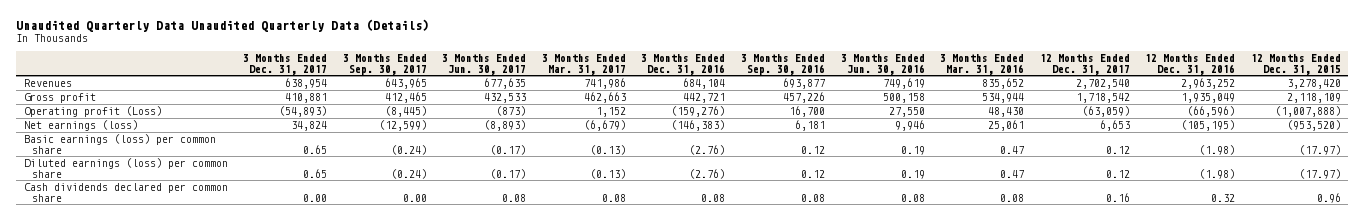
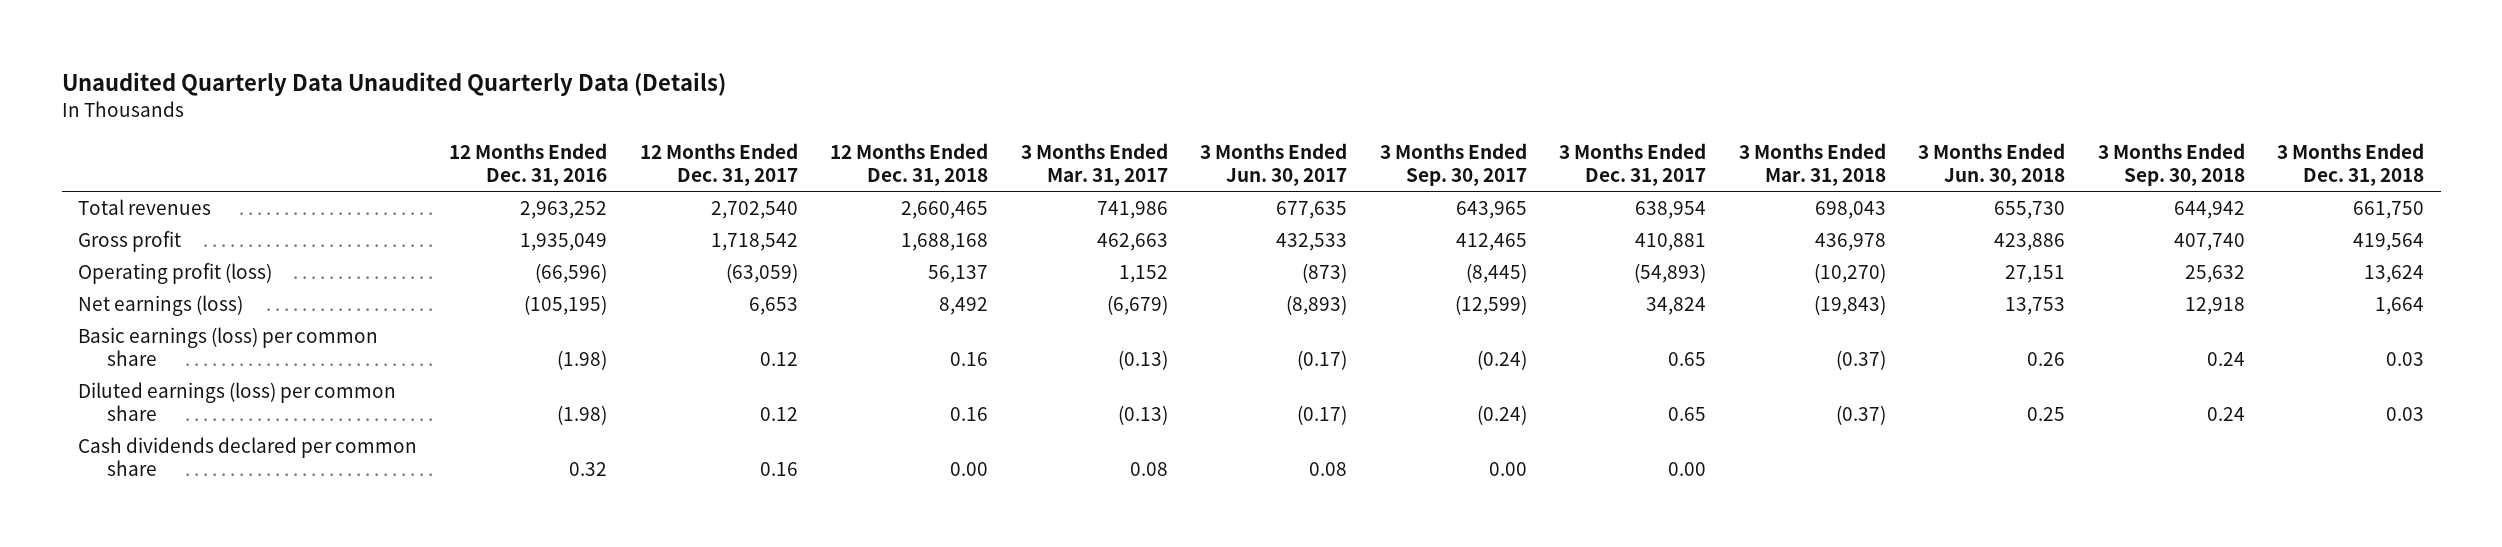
- | 3 Months Ended Dec. 31, 2017 | 3 Months Ended Sep. 30, 2017 | 3 Months Ended Jun. 30, 2017 | 3 Months Ended Mar. 31, 2017 | 3 Months Ended Dec. 31, 2016 | 3 Months Ended Sep. 30, 2016 | 3 Months Ended Jun. 30, 2016 | 3 Months Ended Mar. 31, 2016 | 12 Months Ended Dec. 31, 2017 | 12 Months Ended Dec. 31, 2016 | 12 Months Ended Dec. 31, 2015
+ | 12 Months Ended Dec. 31, 2016 | 12 Months Ended Dec. 31, 2017 | 12 Months Ended Dec. 31, 2018 | 3 Months Ended Mar. 31, 2017 | 3 Months Ended Jun. 30, 2017 | 3 Months Ended Sep. 30, 2017 | 3 Months Ended Dec. 31, 2017 | 3 Months Ended Mar. 31, 2018 | 3 Months Ended Jun. 30, 2018 | 3 Months Ended Sep. 30, 2018 | 3 Months Ended Dec. 31, 2018
- Revenues | 638,954 | 643,965 | 677,635 | 741,986 | 684,104 | 693,877 | 749,619 | 835,652 | 2,702,540 | 2,963,252 | 3,278,420
+ Total revenues | 2,963,252 | 2,702,540 | 2,660,465 | 741,986 | 677,635 | 643,965 | 638,954 | 698,043 | 655,730 | 644,942 | 661,750
- Operating profit (Loss) | (54,893) | (8,445) | (873) | 1,152 | (159,276) | 16,700 | 27,550 | 48,430 | (63,059) | (66,596) | (1,007,888)
+ Operating profit (loss) | (66,596) | (63,059) | 56,137 | 1,152 | (873) | (8,445) | (54,893) | (10,270) | 27,151 | 25,632 | 13,624

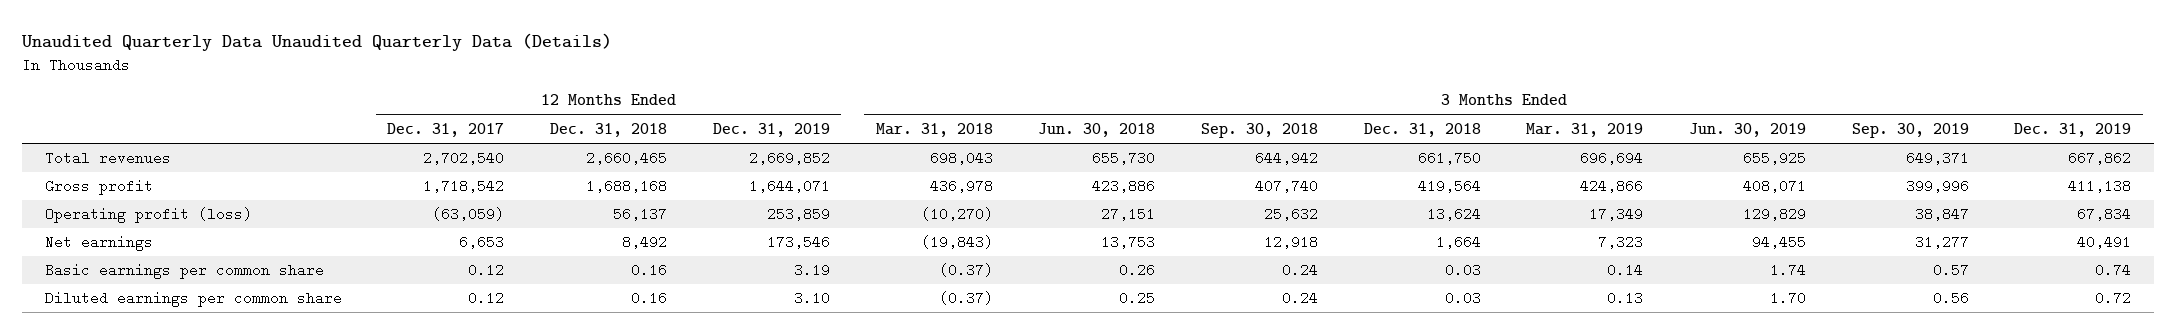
- | 12 Months Ended Dec. 31, 2016 | 12 Months Ended Dec. 31, 2017 | 12 Months Ended Dec. 31, 2018 | 3 Months Ended Mar. 31, 2017 | 3 Months Ended Jun. 30, 2017 | 3 Months Ended Sep. 30, 2017 | 3 Months Ended Dec. 31, 2017 | 3 Months Ended Mar. 31, 2018 | 3 Months Ended Jun. 30, 2018 | 3 Months Ended Sep. 30, 2018 | 3 Months Ended Dec. 31, 2018
+ | 12 Months Ended Dec. 31, 2017 | 12 Months Ended Dec. 31, 2018 | 12 Months Ended Dec. 31, 2019 | 3 Months Ended Mar. 31, 2018 | 3 Months Ended Jun. 30, 2018 | 3 Months Ended Sep. 30, 2018 | 3 Months Ended Dec. 31, 2018 | 3 Months Ended Mar. 31, 2019 | 3 Months Ended Jun. 30, 2019 | 3 Months Ended Sep. 30, 2019 | 3 Months Ended Dec. 31, 2019
- Net earnings (loss) | (105,195) | 6,653 | 8,492 | (6,679) | (8,893) | (12,599) | 34,824 | (19,843) | 13,753 | 12,918 | 1,664
- Basic earnings (loss) per common share | (1.98) | 0.12 | 0.16 | (0.13) | (0.17) | (0.24) | 0.65 | (0.37) | 0.26 | 0.24 | 0.03
- Diluted earnings (loss) per common share | (1.98) | 0.12 | 0.16 | (0.13) | (0.17) | (0.24) | 0.65 | (0.37) | 0.25 | 0.24 | 0.03
- Cash dividends declared per common share | 0.32 | 0.16 | 0.00 | 0.08 | 0.08 | 0.00 | 0.00 | | | |
+ Net earnings | 6,653 | 8,492 | 173,546 | (19,843) | 13,753 | 12,918 | 1,664 | 7,323 | 94,455 | 31,277 | 40,491
+ Basic earnings per common share | 0.12 | 0.16 | 3.19 | (0.37) | 0.26 | 0.24 | 0.03 | 0.14 | 1.74 | 0.57 | 0.74
+ Diluted earnings per common share | 0.12 | 0.16 | 3.10 | (0.37) | 0.25 | 0.24 | 0.03 | 0.13 | 1.70 | 0.56 | 0.72

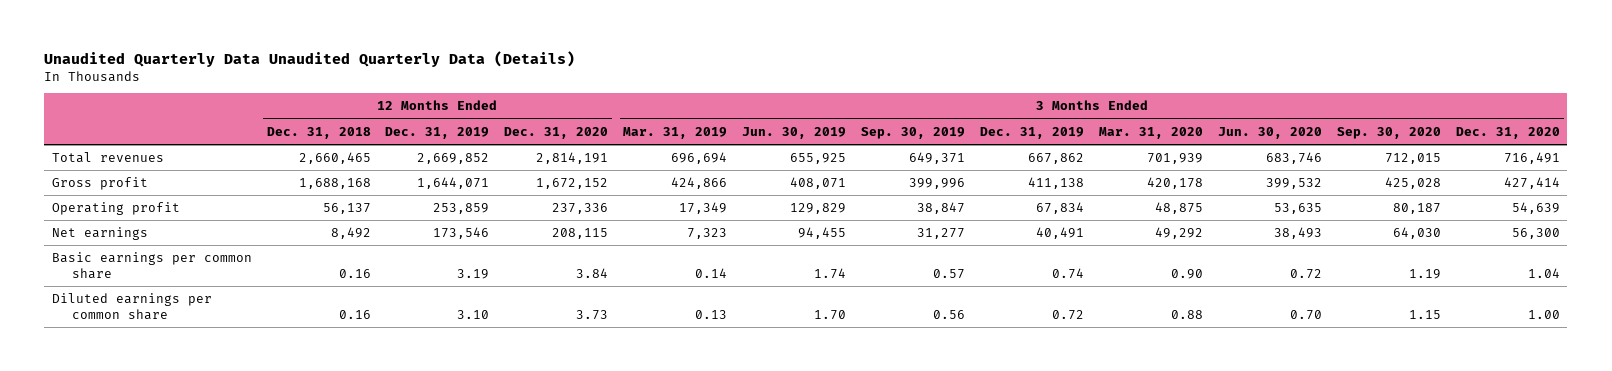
- | 12 Months Ended Dec. 31, 2017 | 12 Months Ended Dec. 31, 2018 | 12 Months Ended Dec. 31, 2019 | 3 Months Ended Mar. 31, 2018 | 3 Months Ended Jun. 30, 2018 | 3 Months Ended Sep. 30, 2018 | 3 Months Ended Dec. 31, 2018 | 3 Months Ended Mar. 31, 2019 | 3 Months Ended Jun. 30, 2019 | 3 Months Ended Sep. 30, 2019 | 3 Months Ended Dec. 31, 2019
+ | 12 Months Ended Dec. 31, 2018 | 12 Months Ended Dec. 31, 2019 | 12 Months Ended Dec. 31, 2020 | 3 Months Ended Mar. 31, 2019 | 3 Months Ended Jun. 30, 2019 | 3 Months Ended Sep. 30, 2019 | 3 Months Ended Dec. 31, 2019 | 3 Months Ended Mar. 31, 2020 | 3 Months Ended Jun. 30, 2020 | 3 Months Ended Sep. 30, 2020 | 3 Months Ended Dec. 31, 2020
- Operating profit (loss) | (63,059) | 56,137 | 253,859 | (10,270) | 27,151 | 25,632 | 13,624 | 17,349 | 129,829 | 38,847 | 67,834
+ Operating profit | 56,137 | 253,859 | 237,336 | 17,349 | 129,829 | 38,847 | 67,834 | 48,875 | 53,635 | 80,187 | 54,639

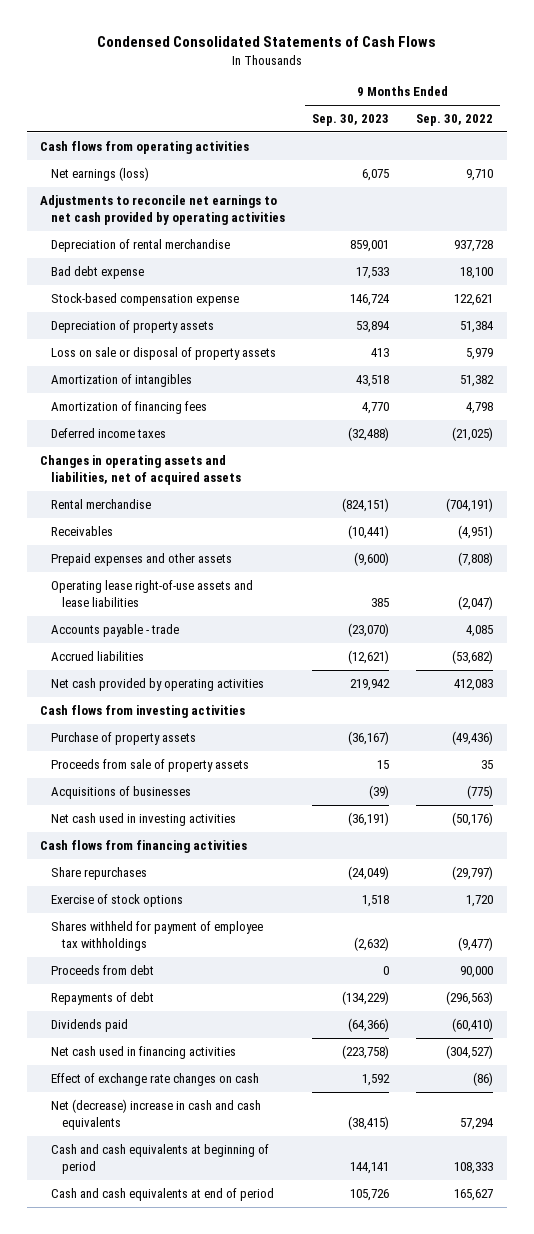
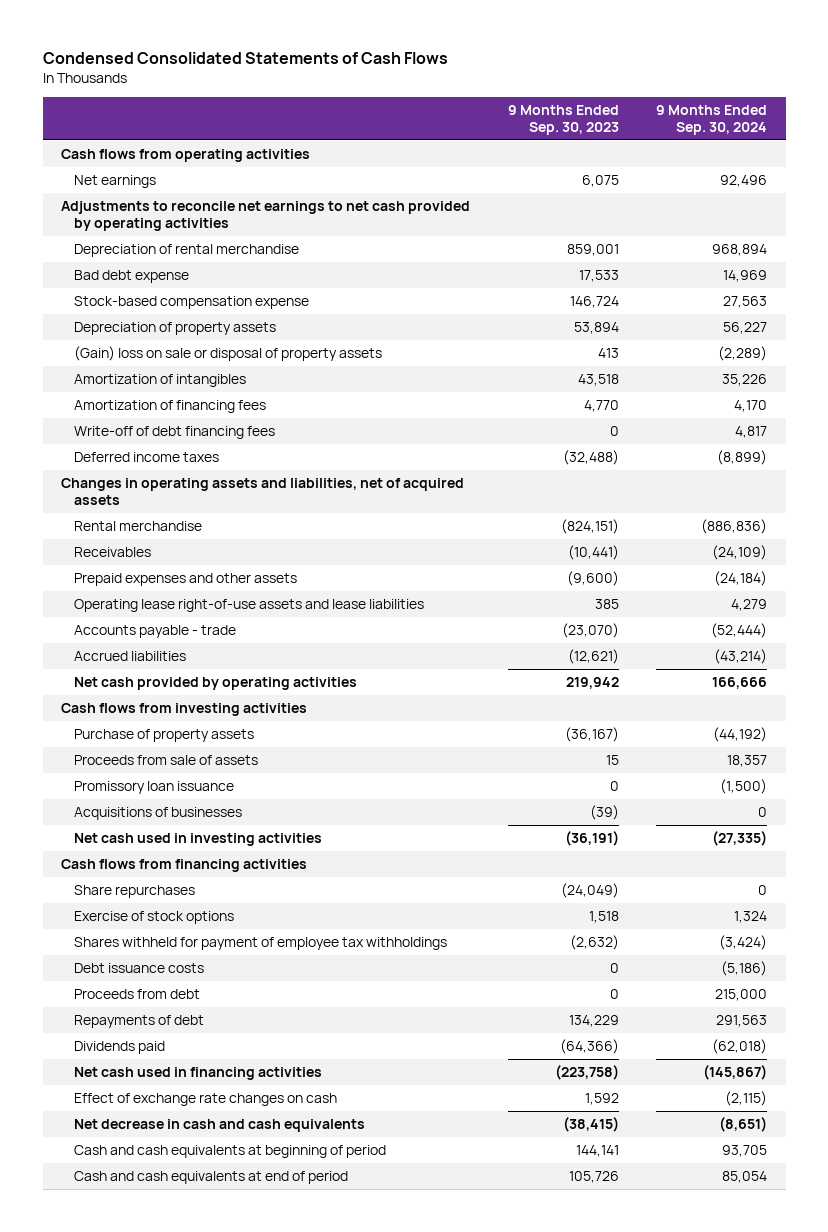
- | 9 Months Ended Sep. 30, 2023 | 9 Months Ended Sep. 30, 2022
+ | 9 Months Ended Sep. 30, 2023 | 9 Months Ended Sep. 30, 2024
- Net earnings (loss) | 6,075 | 9,710
+ Net earnings | 6,075 | 92,496
- Loss on sale or disposal of property assets | 413 | 5,979
+ (Gain) loss on sale or disposal of property assets | 413 | (2,289)
+ Write-off of debt financing fees | 0 | 4,817
- Proceeds from sale of property assets | 15 | 35
+ Proceeds from sale of assets | 15 | 18,357
+ Promissory loan issuance | 0 | (1,500)
+ Debt issuance costs | 0 | (5,186)
- Repayments of debt | (134,229) | (296,563)
+ Repayments of debt | 134,229 | 291,563
- Net (decrease) increase in cash and cash equivalents | (38,415) | 57,294
+ Net decrease in cash and cash equivalents | (38,415) | (8,651)

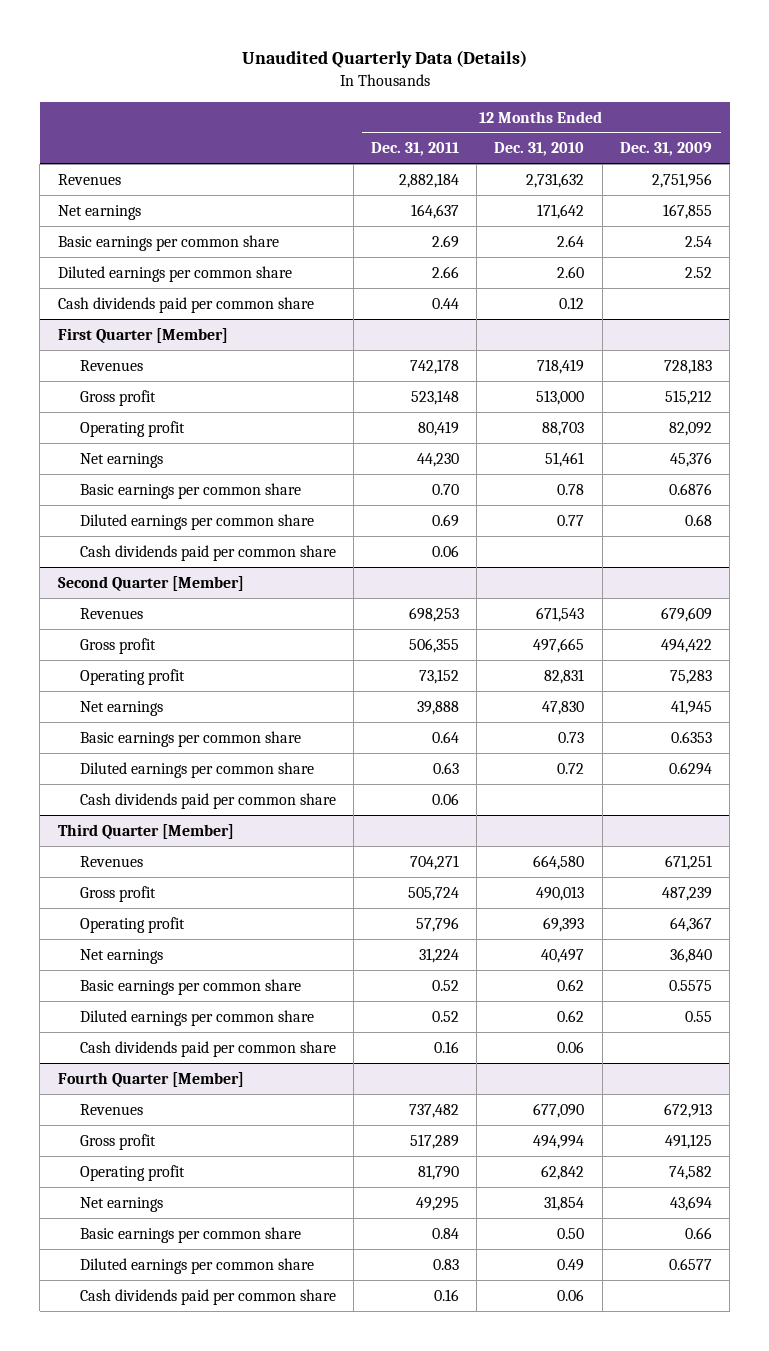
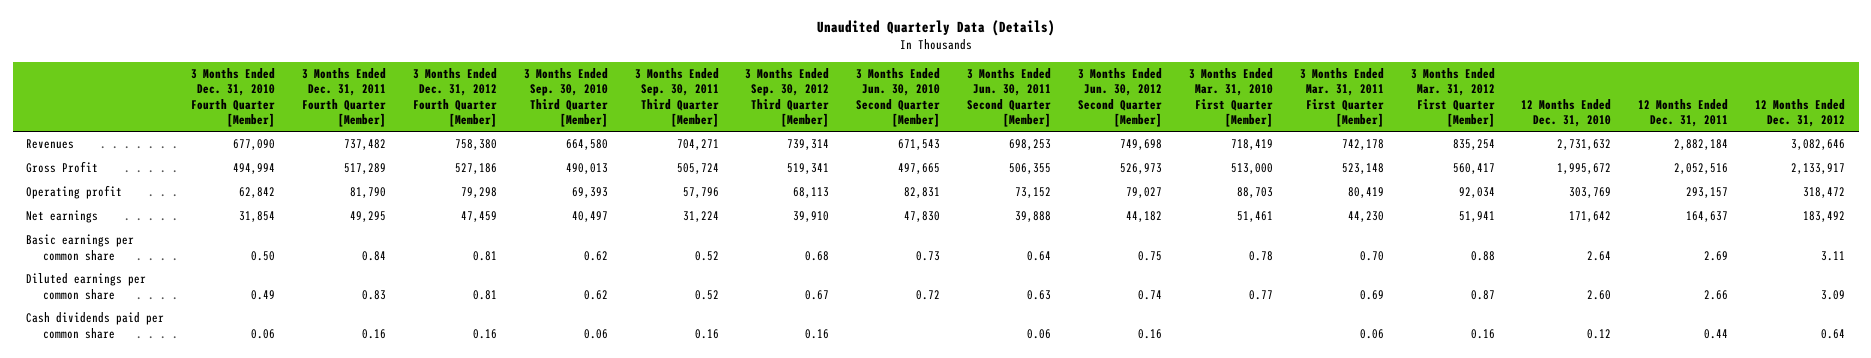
- | 12 Months Ended Dec. 31, 2011 | 12 Months Ended Dec. 31, 2010 | 12 Months Ended Dec. 31, 2009
+ | 3 Months Ended Dec. 31, 2010 Fourth Quarter [Member] | 3 Months Ended Dec. 31, 2011 Fourth Quarter [Member] | 3 Months Ended Dec. 31, 2012 Fourth Quarter [Member] | 3 Months Ended Sep. 30, 2010 Third Quarter [Member] | 3 Months Ended Sep. 30, 2011 Third Quarter [Member] | 3 Months Ended Sep. 30, 2012 Third Quarter [Member] | 3 Months Ended Jun. 30, 2010 Second Quarter [Member] | 3 Months Ended Jun. 30, 2011 Second Quarter [Member] | 3 Months Ended Jun. 30, 2012 Second Quarter [Member] | 3 Months Ended Mar. 31, 2010 First Quarter [Member] | 3 Months Ended Mar. 31, 2011 First Quarter [Member] | 3 Months Ended Mar. 31, 2012 First Quarter [Member] | 12 Months Ended Dec. 31, 2010 | 12 Months Ended Dec. 31, 2011 | 12 Months Ended Dec. 31, 2012
+ Gross Profit | 494,994 | 517,289 | 527,186 | 490,013 | 505,724 | 519,341 | 497,665 | 506,355 | 526,973 | 513,000 | 523,148 | 560,417 | 1,995,672 | 2,052,516 | 2,133,917
+ Operating profit | 62,842 | 81,790 | 79,298 | 69,393 | 57,796 | 68,113 | 82,831 | 73,152 | 79,027 | 88,703 | 80,419 | 92,034 | 303,769 | 293,157 | 318,472
- First Quarter [Member]
- Revenues | 742,178 | 718,419 | 728,183
- Gross profit | 523,148 | 513,000 | 515,212
- Operating profit | 80,419 | 88,703 | 82,092
- Net earnings | 44,230 | 51,461 | 45,376
- Basic earnings per common share | 0.70 | 0.78 | 0.6876
- Diluted earnings per common share | 0.69 | 0.77 | 0.68
- Cash dividends paid per common share | 0.06 | |
- Second Quarter [Member]
- Revenues | 698,253 | 671,543 | 679,609
- Gross profit | 506,355 | 497,665 | 494,422
- Operating profit | 73,152 | 82,831 | 75,283
- Net earnings | 39,888 | 47,830 | 41,945
- Basic earnings per common share | 0.64 | 0.73 | 0.6353
- Diluted earnings per common share | 0.63 | 0.72 | 0.6294
- Cash dividends paid per common share | 0.06 | |
- Third Quarter [Member]
- Revenues | 704,271 | 664,580 | 671,251
- Gross profit | 505,724 | 490,013 | 487,239
- Operating profit | 57,796 | 69,393 | 64,367
- Net earnings | 31,224 | 40,497 | 36,840
- Basic earnings per common share | 0.52 | 0.62 | 0.5575
- Diluted earnings per common share | 0.52 | 0.62 | 0.55
- Cash dividends paid per common share | 0.16 | 0.06 |
- Fourth Quarter [Member]
- Revenues | 737,482 | 677,090 | 672,913
- Gross profit | 517,289 | 494,994 | 491,125
- Operating profit | 81,790 | 62,842 | 74,582
- Net earnings | 49,295 | 31,854 | 43,694
- Basic earnings per common share | 0.84 | 0.50 | 0.66
- Diluted earnings per common share | 0.83 | 0.49 | 0.6577
- Cash dividends paid per common share | 0.16 | 0.06 |

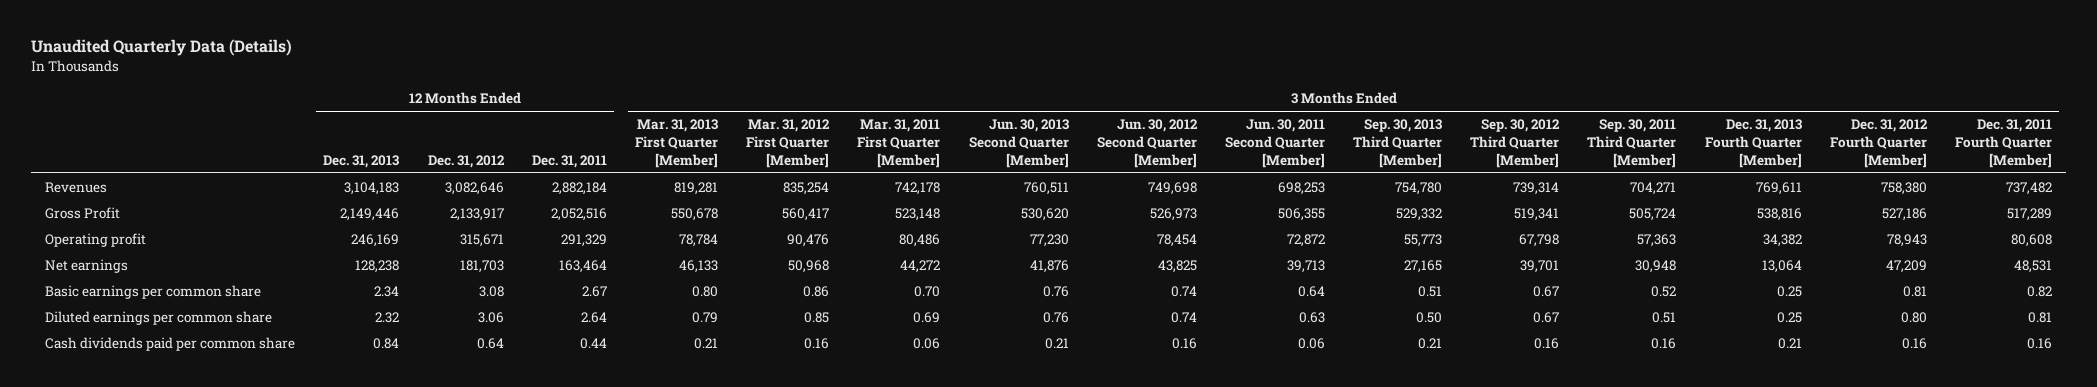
- | 3 Months Ended Dec. 31, 2010 Fourth Quarter [Member] | 3 Months Ended Dec. 31, 2011 Fourth Quarter [Member] | 3 Months Ended Dec. 31, 2012 Fourth Quarter [Member] | 3 Months Ended Sep. 30, 2010 Third Quarter [Member] | 3 Months Ended Sep. 30, 2011 Third Quarter [Member] | 3 Months Ended Sep. 30, 2012 Third Quarter [Member] | 3 Months Ended Jun. 30, 2010 Second Quarter [Member] | 3 Months Ended Jun. 30, 2011 Second Quarter [Member] | 3 Months Ended Jun. 30, 2012 Second Quarter [Member] | 3 Months Ended Mar. 31, 2010 First Quarter [Member] | 3 Months Ended Mar. 31, 2011 First Quarter [Member] | 3 Months Ended Mar. 31, 2012 First Quarter [Member] | 12 Months Ended Dec. 31, 2010 | 12 Months Ended Dec. 31, 2011 | 12 Months Ended Dec. 31, 2012
+ | 12 Months Ended Dec. 31, 2013 | 12 Months Ended Dec. 31, 2012 | 12 Months Ended Dec. 31, 2011 | 3 Months Ended Mar. 31, 2013 First Quarter [Member] | 3 Months Ended Mar. 31, 2012 First Quarter [Member] | 3 Months Ended Mar. 31, 2011 First Quarter [Member] | 3 Months Ended Jun. 30, 2013 Second Quarter [Member] | 3 Months Ended Jun. 30, 2012 Second Quarter [Member] | 3 Months Ended Jun. 30, 2011 Second Quarter [Member] | 3 Months Ended Sep. 30, 2013 Third Quarter [Member] | 3 Months Ended Sep. 30, 2012 Third Quarter [Member] | 3 Months Ended Sep. 30, 2011 Third Quarter [Member] | 3 Months Ended Dec. 31, 2013 Fourth Quarter [Member] | 3 Months Ended Dec. 31, 2012 Fourth Quarter [Member] | 3 Months Ended Dec. 31, 2011 Fourth Quarter [Member]
- Operating profit | 62,842 | 81,790 | 79,298 | 69,393 | 57,796 | 68,113 | 82,831 | 73,152 | 79,027 | 88,703 | 80,419 | 92,034 | 303,769 | 293,157 | 318,472
- Net earnings | 31,854 | 49,295 | 47,459 | 40,497 | 31,224 | 39,910 | 47,830 | 39,888 | 44,182 | 51,461 | 44,230 | 51,941 | 171,642 | 164,637 | 183,492
- Basic earnings per common share | 0.50 | 0.84 | 0.81 | 0.62 | 0.52 | 0.68 | 0.73 | 0.64 | 0.75 | 0.78 | 0.70 | 0.88 | 2.64 | 2.69 | 3.11
- Diluted earnings per common share | 0.49 | 0.83 | 0.81 | 0.62 | 0.52 | 0.67 | 0.72 | 0.63 | 0.74 | 0.77 | 0.69 | 0.87 | 2.60 | 2.66 | 3.09
+ Operating profit | 246,169 | 315,671 | 291,329 | 78,784 | 90,476 | 80,486 | 77,230 | 78,454 | 72,872 | 55,773 | 67,798 | 57,363 | 34,382 | 78,943 | 80,608
+ Net earnings | 128,238 | 181,703 | 163,464 | 46,133 | 50,968 | 44,272 | 41,876 | 43,825 | 39,713 | 27,165 | 39,701 | 30,948 | 13,064 | 47,209 | 48,531
+ Basic earnings per common share | 2.34 | 3.08 | 2.67 | 0.80 | 0.86 | 0.70 | 0.76 | 0.74 | 0.64 | 0.51 | 0.67 | 0.52 | 0.25 | 0.81 | 0.82
+ Diluted earnings per common share | 2.32 | 3.06 | 2.64 | 0.79 | 0.85 | 0.69 | 0.76 | 0.74 | 0.63 | 0.50 | 0.67 | 0.51 | 0.25 | 0.80 | 0.81

